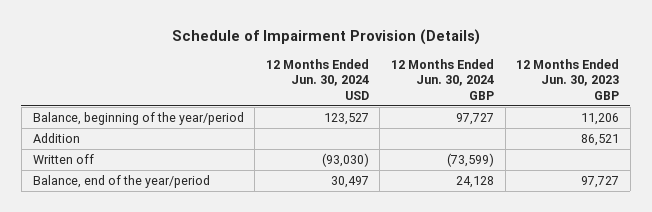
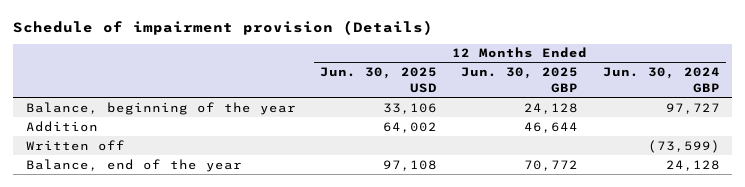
- Schedule of Impairment Provision (Details)
+ Schedule of impairment provision (Details)
- | 12 Months Ended Jun. 30, 2024 USD | 12 Months Ended Jun. 30, 2024 GBP | 12 Months Ended Jun. 30, 2023 GBP
+ | 12 Months Ended Jun. 30, 2025 USD | 12 Months Ended Jun. 30, 2025 GBP | 12 Months Ended Jun. 30, 2024 GBP
- Balance, beginning of the year/period | 123,527 | 97,727 | 11,206
+ Balance, beginning of the year | 33,106 | 24,128 | 97,727
- Balance, end of the year/period | 30,497 | 24,128 | 97,727
+ Balance, end of the year | 97,108 | 70,772 | 24,128

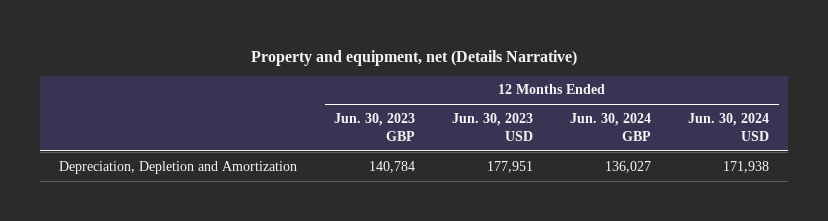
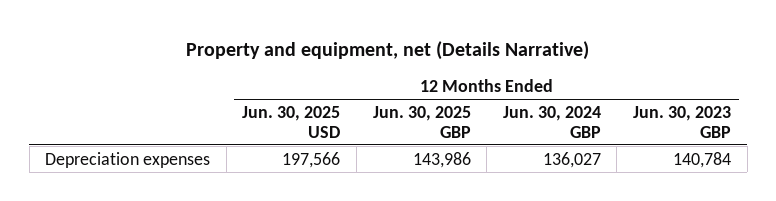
- | 12 Months Ended Jun. 30, 2023 GBP | 12 Months Ended Jun. 30, 2023 USD | 12 Months Ended Jun. 30, 2024 GBP | 12 Months Ended Jun. 30, 2024 USD
+ | 12 Months Ended Jun. 30, 2025 USD | 12 Months Ended Jun. 30, 2025 GBP | 12 Months Ended Jun. 30, 2024 GBP | 12 Months Ended Jun. 30, 2023 GBP
- Depreciation, Depletion and Amortization | 140,784 | 177,951 | 136,027 | 171,938
+ Depreciation expenses | 197,566 | 143,986 | 136,027 | 140,784

